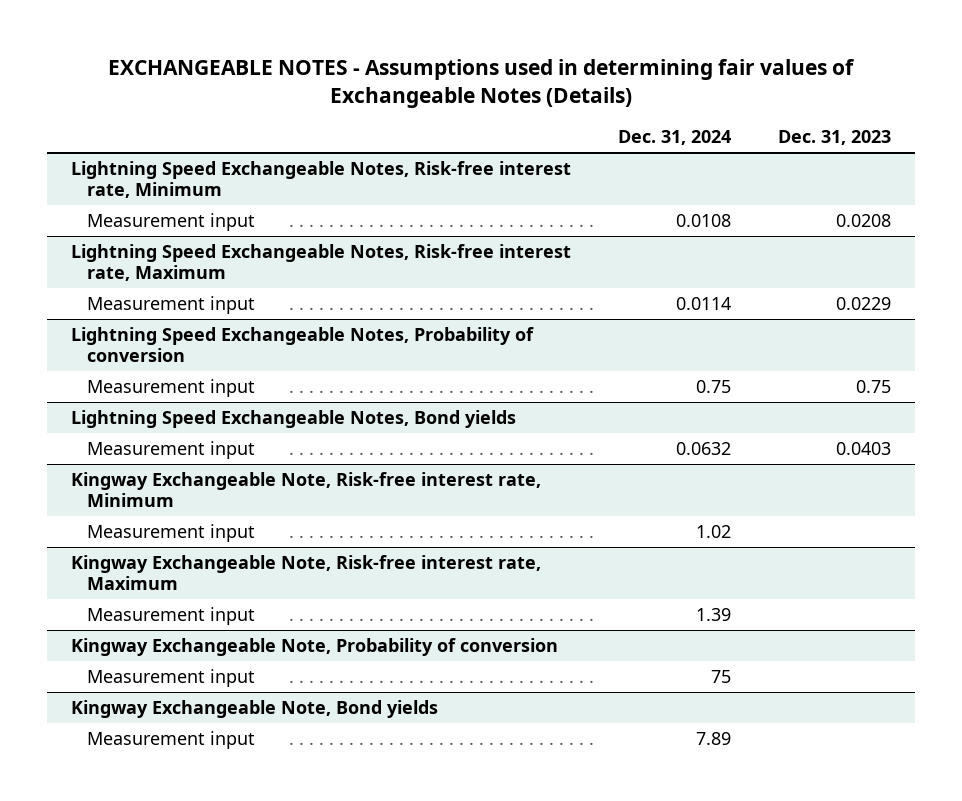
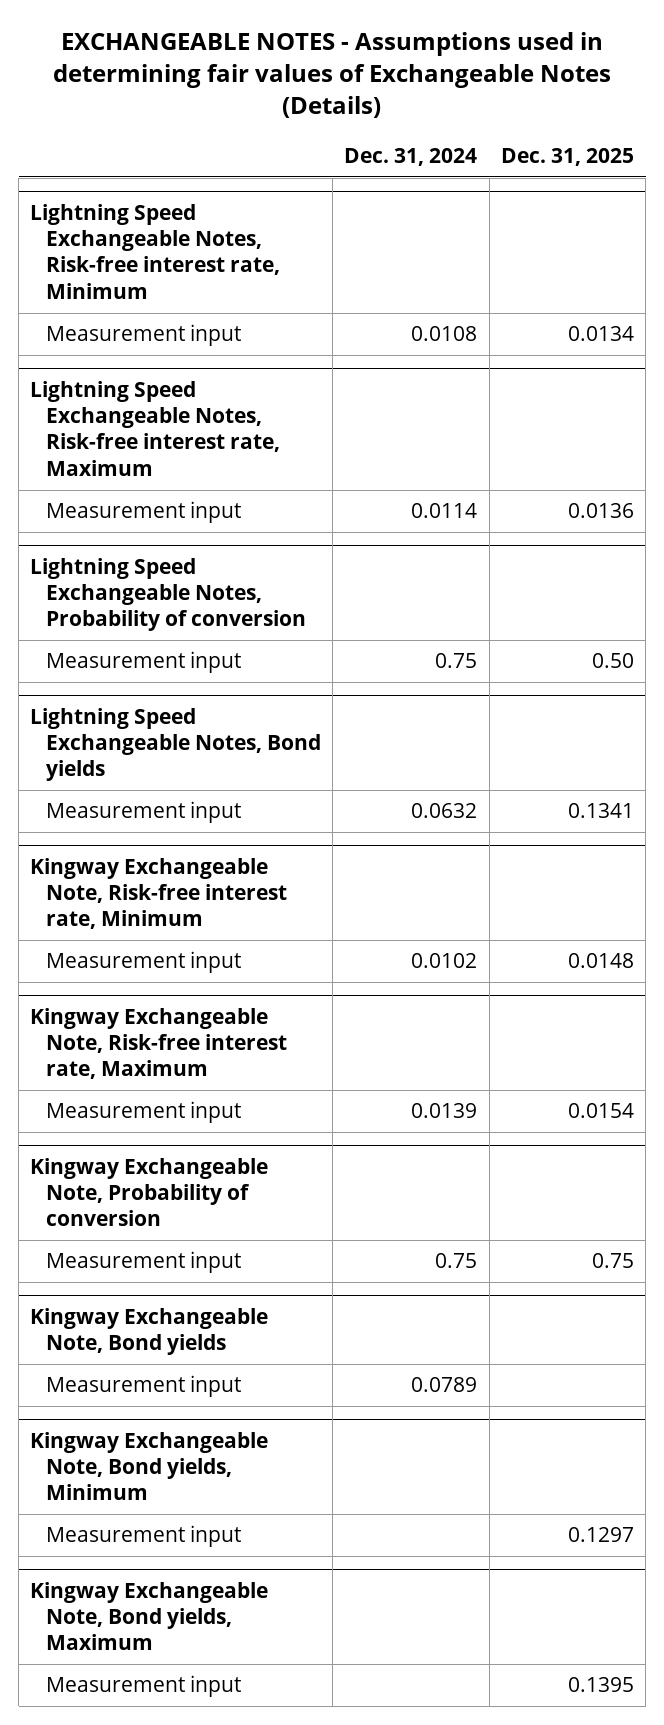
- | Dec. 31, 2024 | Dec. 31, 2023
+ | Dec. 31, 2024 | Dec. 31, 2025
@ Kingway Exchangeable Note, Risk-free interest rate, Minimum
- Measurement input | 1.02 |
+ Measurement input | 0.0102 | 0.0148
@ Kingway Exchangeable Note, Risk-free interest rate, Maximum
- Measurement input | 1.39 |
+ Measurement input | 0.0139 | 0.0154
@ Kingway Exchangeable Note, Probability of conversion
- Measurement input | 75 |
+ Measurement input | 0.75 | 0.75
@ Kingway Exchangeable Note, Bond yields
- Measurement input | 7.89 |
+ Measurement input | 0.0789 |
+ Kingway Exchangeable Note, Bond yields, Minimum
+ Measurement input | | 0.1297
+ Kingway Exchangeable Note, Bond yields, Maximum
+ Measurement input | | 0.1395

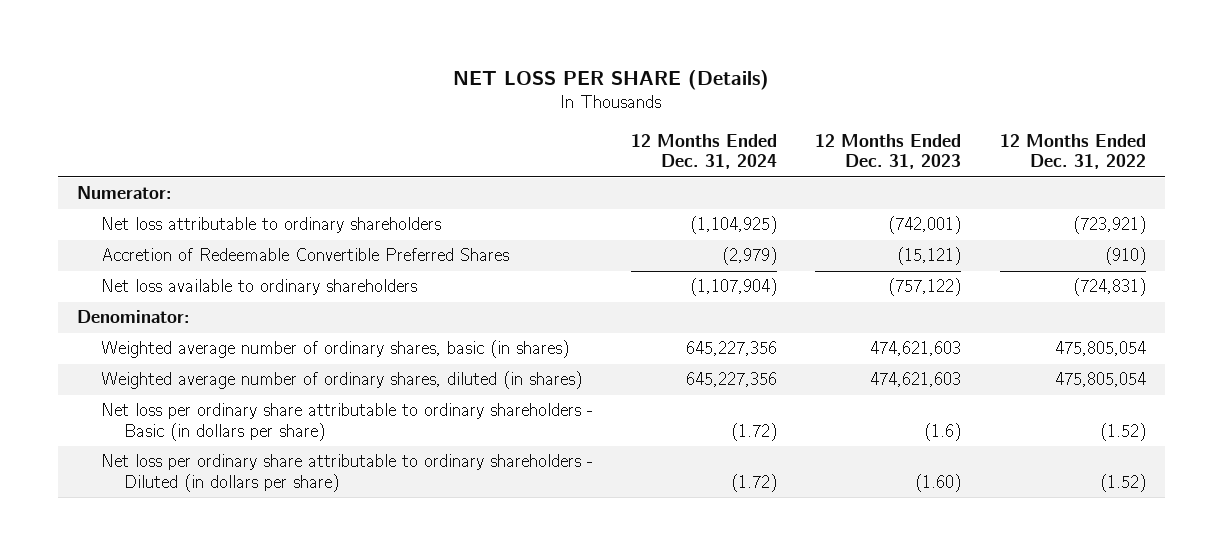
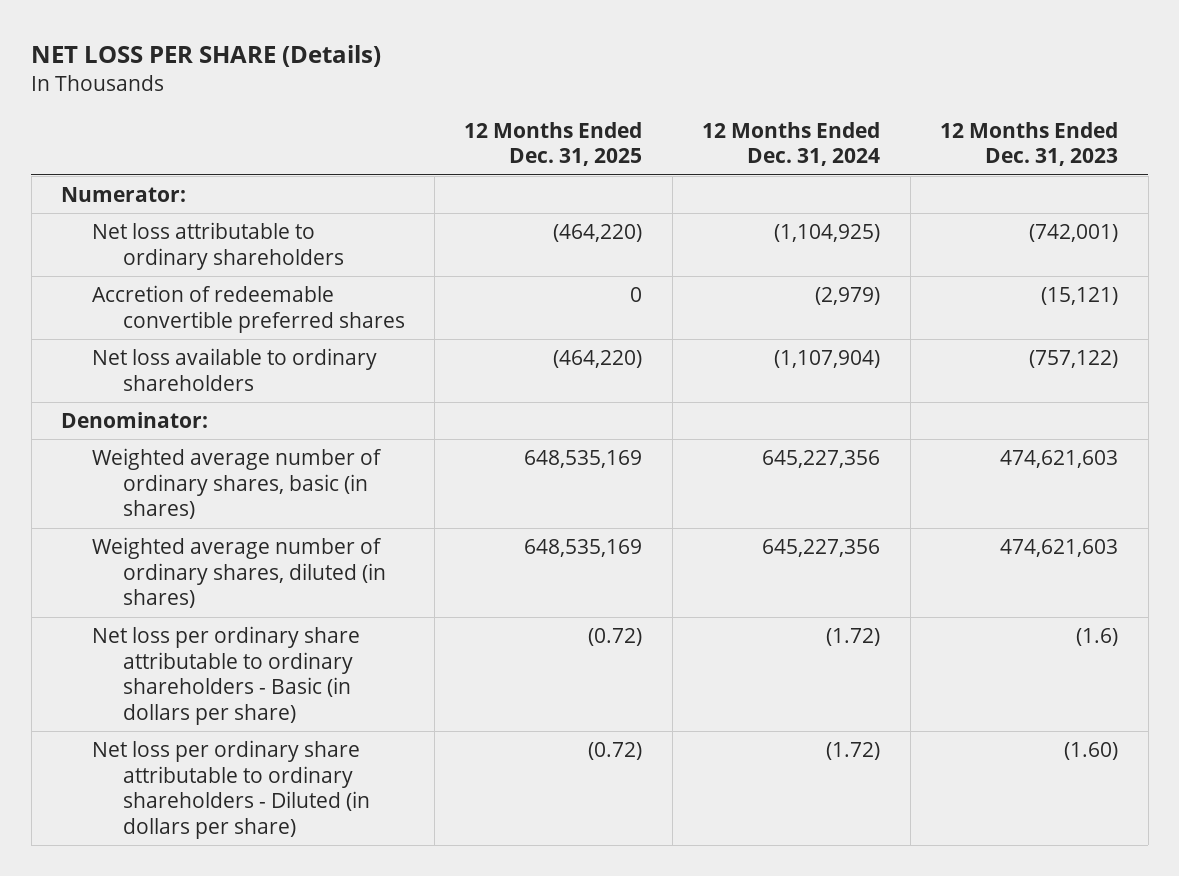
- | 12 Months Ended Dec. 31, 2024 | 12 Months Ended Dec. 31, 2023 | 12 Months Ended Dec. 31, 2022
+ | 12 Months Ended Dec. 31, 2025 | 12 Months Ended Dec. 31, 2024 | 12 Months Ended Dec. 31, 2023
- Accretion of Redeemable Convertible Preferred Shares | (2,979) | (15,121) | (910)
+ Accretion of redeemable convertible preferred shares | 0 | (2,979) | (15,121)

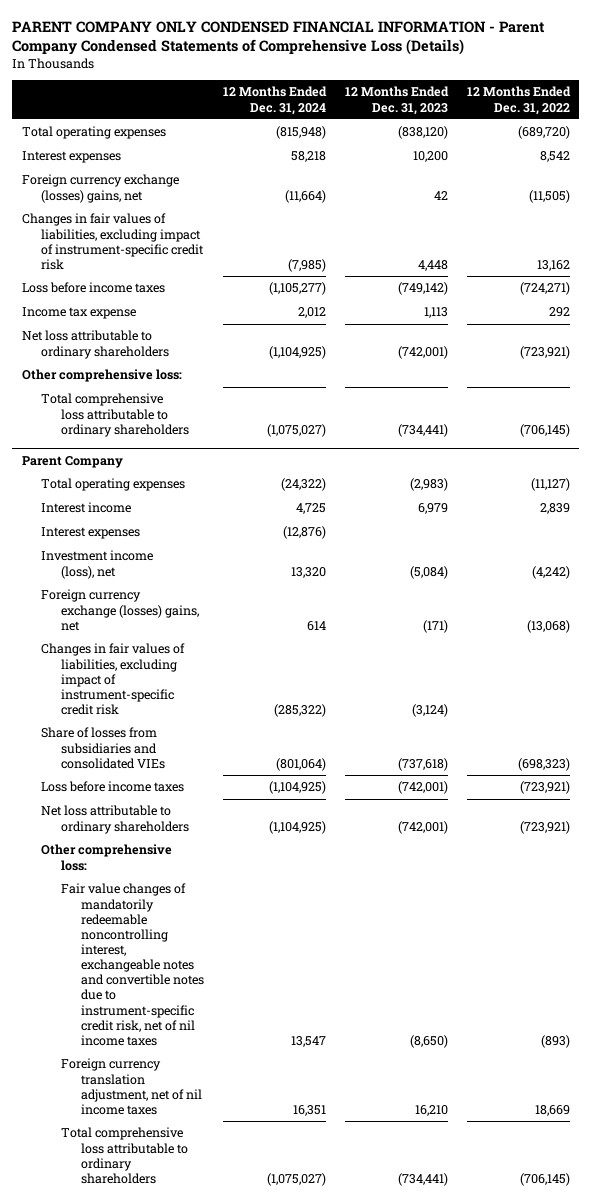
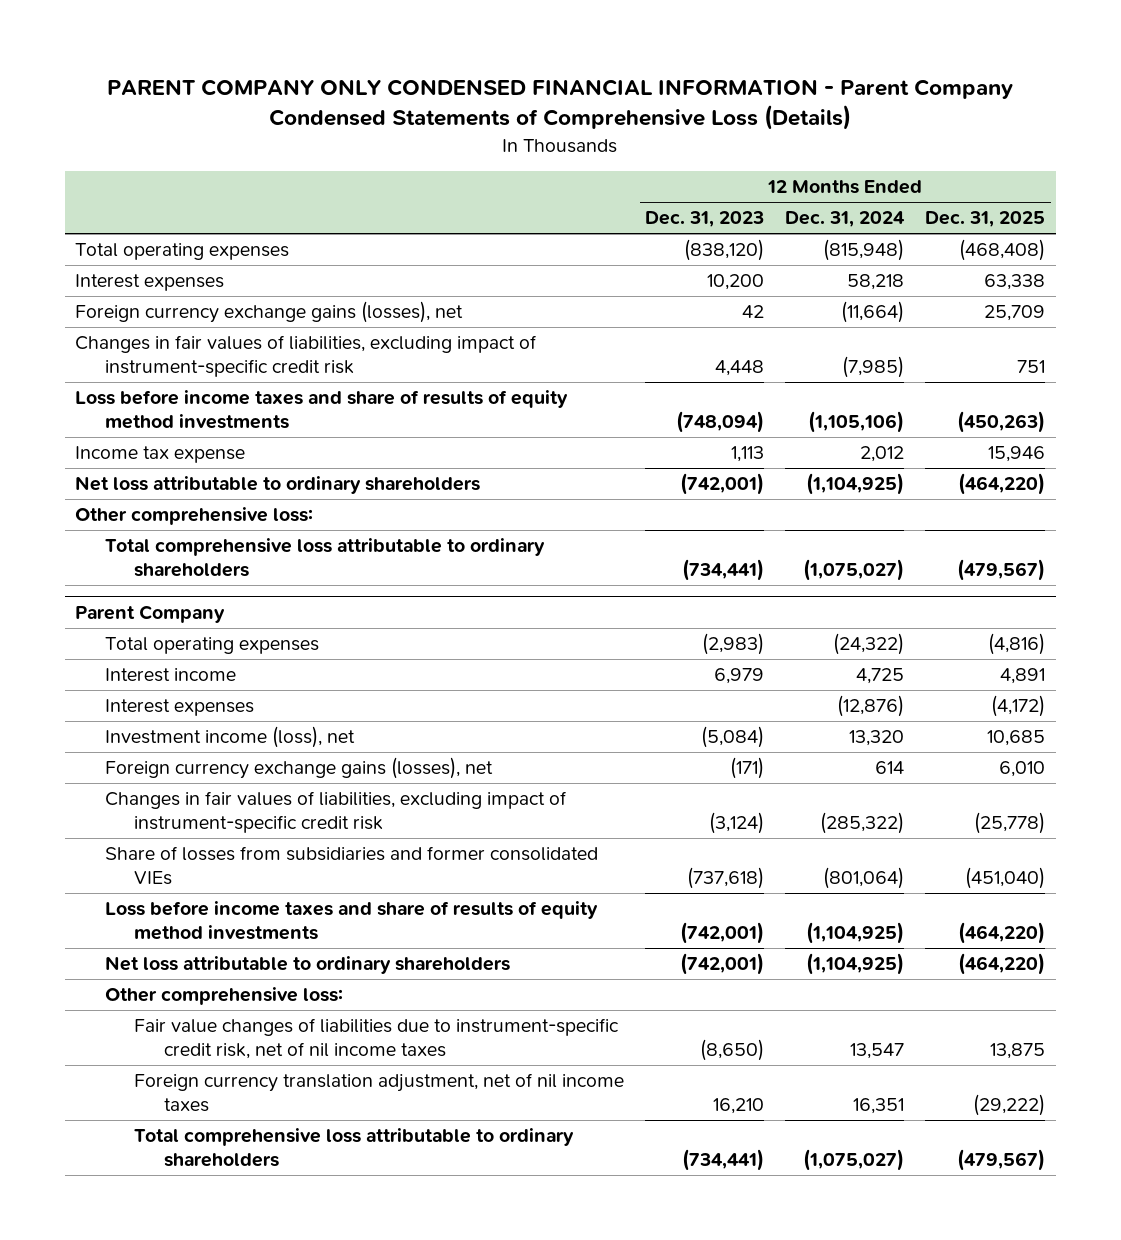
- | 12 Months Ended Dec. 31, 2024 | 12 Months Ended Dec. 31, 2023 | 12 Months Ended Dec. 31, 2022
+ | 12 Months Ended Dec. 31, 2023 | 12 Months Ended Dec. 31, 2024 | 12 Months Ended Dec. 31, 2025
- Foreign currency exchange (losses) gains, net | (11,664) | 42 | (11,505)
+ Foreign currency exchange gains (losses), net | 42 | (11,664) | 25,709
- Loss before income taxes | (1,105,277) | (749,142) | (724,271)
+ Loss before income taxes and share of results of equity method investments | (748,094) | (1,105,106) | (450,263)
@ Parent Company
- Foreign currency exchange (losses) gains, net | 614 | (171) | (13,068)
+ Foreign currency exchange gains (losses), net | (171) | 614 | 6,010
- Share of losses from subsidiaries and consolidated VIEs | (801,064) | (737,618) | (698,323)
- Loss before income taxes | (1,104,925) | (742,001) | (723,921)
+ Share of losses from subsidiaries and former consolidated VIEs | (737,618) | (801,064) | (451,040)
+ Loss before income taxes and share of results of equity method investments | (742,001) | (1,104,925) | (464,220)
- Fair value changes of mandatorily redeemable noncontrolling interest, exchangeable notes and convertible notes due to instrument-specific credit risk, net of nil income taxes | 13,547 | (8,650) | (893)
+ Fair value changes of liabilities due to instrument-specific credit risk, net of nil income taxes | (8,650) | 13,547 | 13,875

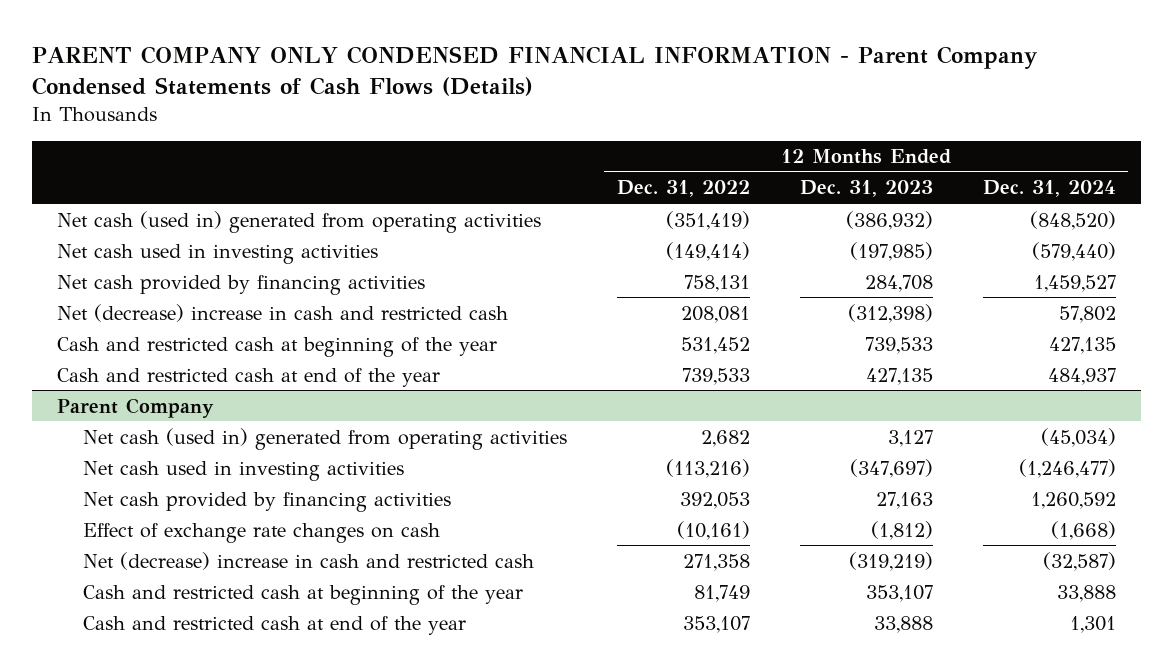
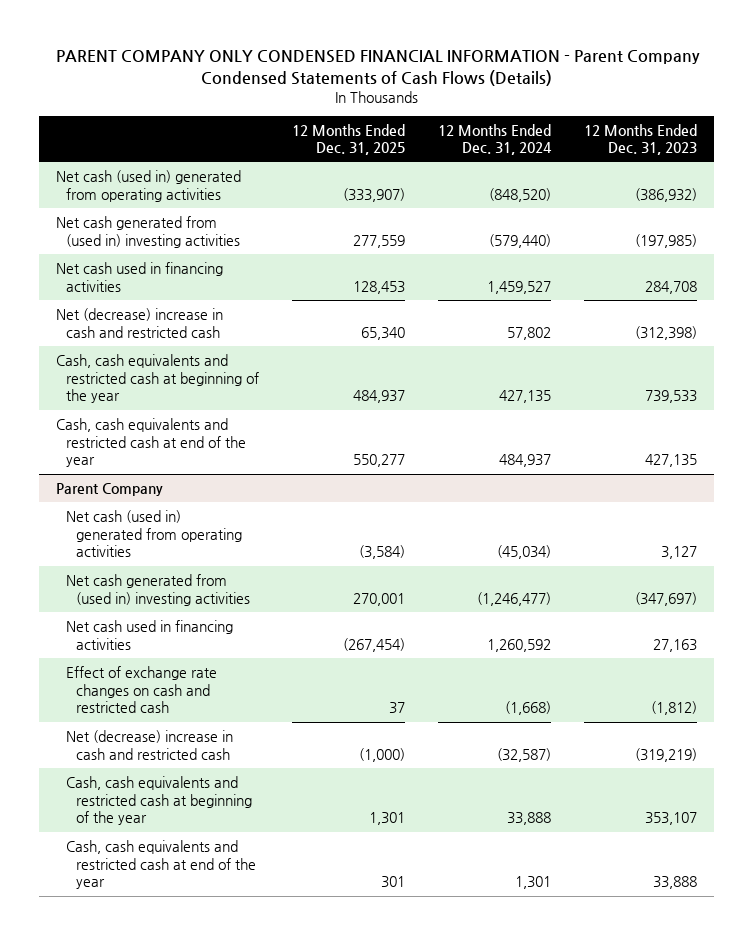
- | 12 Months Ended Dec. 31, 2022 | 12 Months Ended Dec. 31, 2023 | 12 Months Ended Dec. 31, 2024
+ | 12 Months Ended Dec. 31, 2025 | 12 Months Ended Dec. 31, 2024 | 12 Months Ended Dec. 31, 2023
- Net cash used in investing activities | (149,414) | (197,985) | (579,440)
- Net cash provided by financing activities | 758,131 | 284,708 | 1,459,527
+ Net cash generated from (used in) investing activities | 277,559 | (579,440) | (197,985)
+ Net cash used in financing activities | 128,453 | 1,459,527 | 284,708
- Cash and restricted cash at beginning of the year | 531,452 | 739,533 | 427,135
- Cash and restricted cash at end of the year | 739,533 | 427,135 | 484,937
+ Cash, cash equivalents and restricted cash at beginning of the year | 484,937 | 427,135 | 739,533
+ Cash, cash equivalents and restricted cash at end of the year | 550,277 | 484,937 | 427,135
@ Parent Company
- Net cash used in investing activities | (113,216) | (347,697) | (1,246,477)
- Net cash provided by financing activities | 392,053 | 27,163 | 1,260,592
- Effect of exchange rate changes on cash | (10,161) | (1,812) | (1,668)
+ Net cash generated from (used in) investing activities | 270,001 | (1,246,477) | (347,697)
+ Net cash used in financing activities | (267,454) | 1,260,592 | 27,163
+ Effect of exchange rate changes on cash and restricted cash | 37 | (1,668) | (1,812)
- Cash and restricted cash at beginning of the year | 81,749 | 353,107 | 33,888
- Cash and restricted cash at end of the year | 353,107 | 33,888 | 1,301
+ Cash, cash equivalents and restricted cash at beginning of the year | 1,301 | 33,888 | 353,107
+ Cash, cash equivalents and restricted cash at end of the year | 301 | 1,301 | 33,888

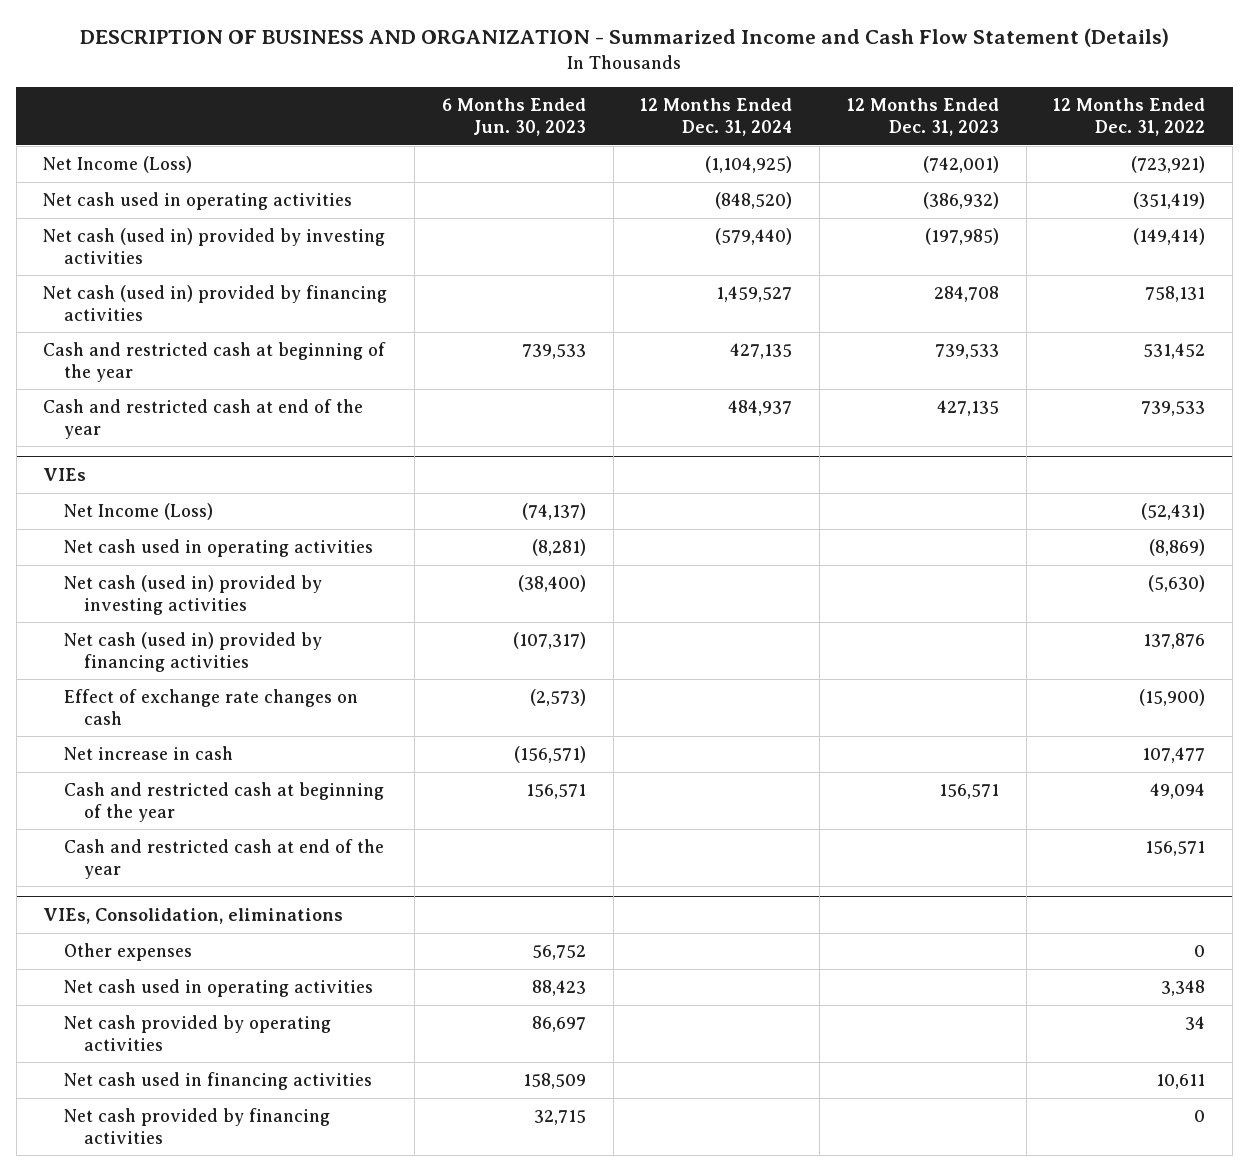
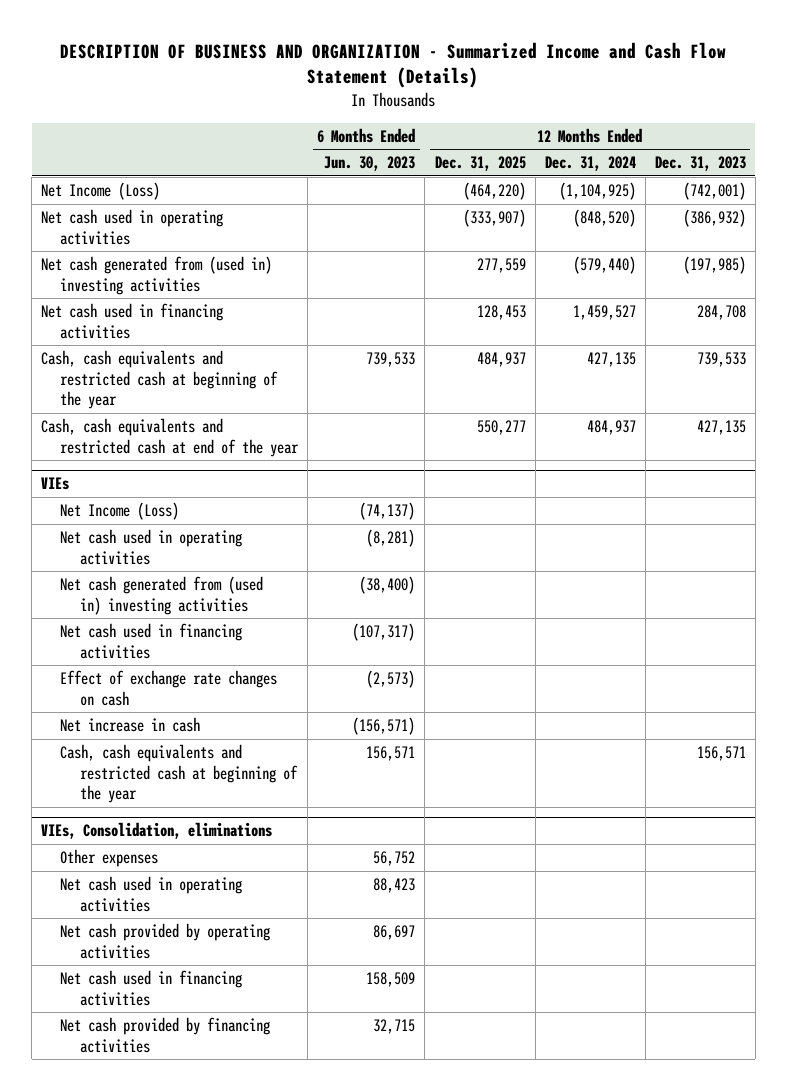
- | 6 Months Ended Jun. 30, 2023 | 12 Months Ended Dec. 31, 2024 | 12 Months Ended Dec. 31, 2023 | 12 Months Ended Dec. 31, 2022
+ | 6 Months Ended Jun. 30, 2023 | 12 Months Ended Dec. 31, 2025 | 12 Months Ended Dec. 31, 2024 | 12 Months Ended Dec. 31, 2023
- Net cash (used in) provided by investing activities | | (579,440) | (197,985) | (149,414)
- Net cash (used in) provided by financing activities | | 1,459,527 | 284,708 | 758,131
- Cash and restricted cash at beginning of the year | 739,533 | 427,135 | 739,533 | 531,452
- Cash and restricted cash at end of the year | | 484,937 | 427,135 | 739,533
+ Net cash generated from (used in) investing activities | | 277,559 | (579,440) | (197,985)
+ Net cash used in financing activities | | 128,453 | 1,459,527 | 284,708
+ Cash, cash equivalents and restricted cash at beginning of the year | 739,533 | 484,937 | 427,135 | 739,533
+ Cash, cash equivalents and restricted cash at end of the year | | 550,277 | 484,937 | 427,135
@ VIEs
- Net cash (used in) provided by investing activities | (38,400) | | | (5,630)
- Net cash (used in) provided by financing activities | (107,317) | | | 137,876
+ Net cash generated from (used in) investing activities | (38,400) | | |
+ Net cash used in financing activities | (107,317) | | |
- Cash and restricted cash at beginning of the year | 156,571 | | 156,571 | 49,094
- Cash and restricted cash at end of the year | | | | 156,571
+ Cash, cash equivalents and restricted cash at beginning of the year | 156,571 | | | 156,571

